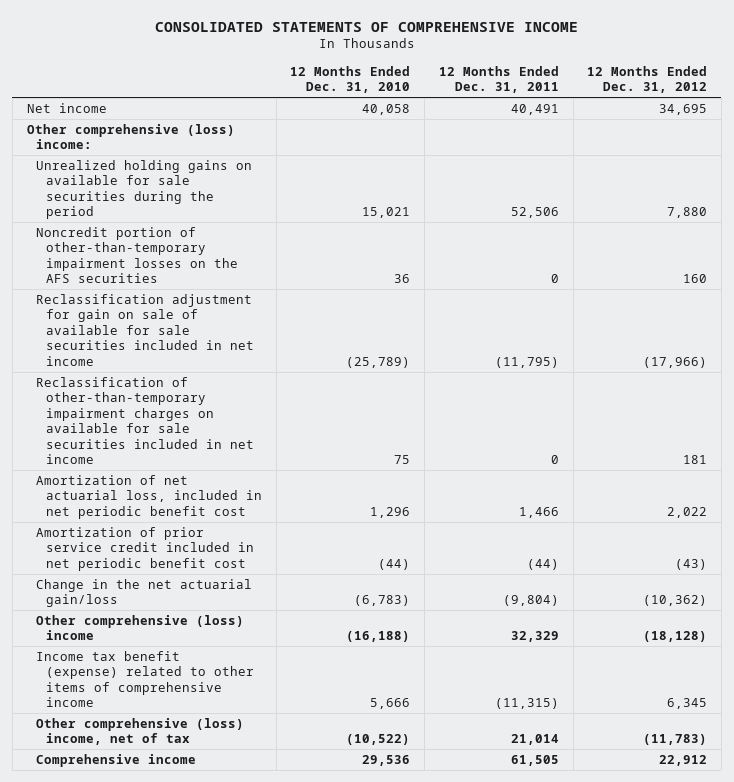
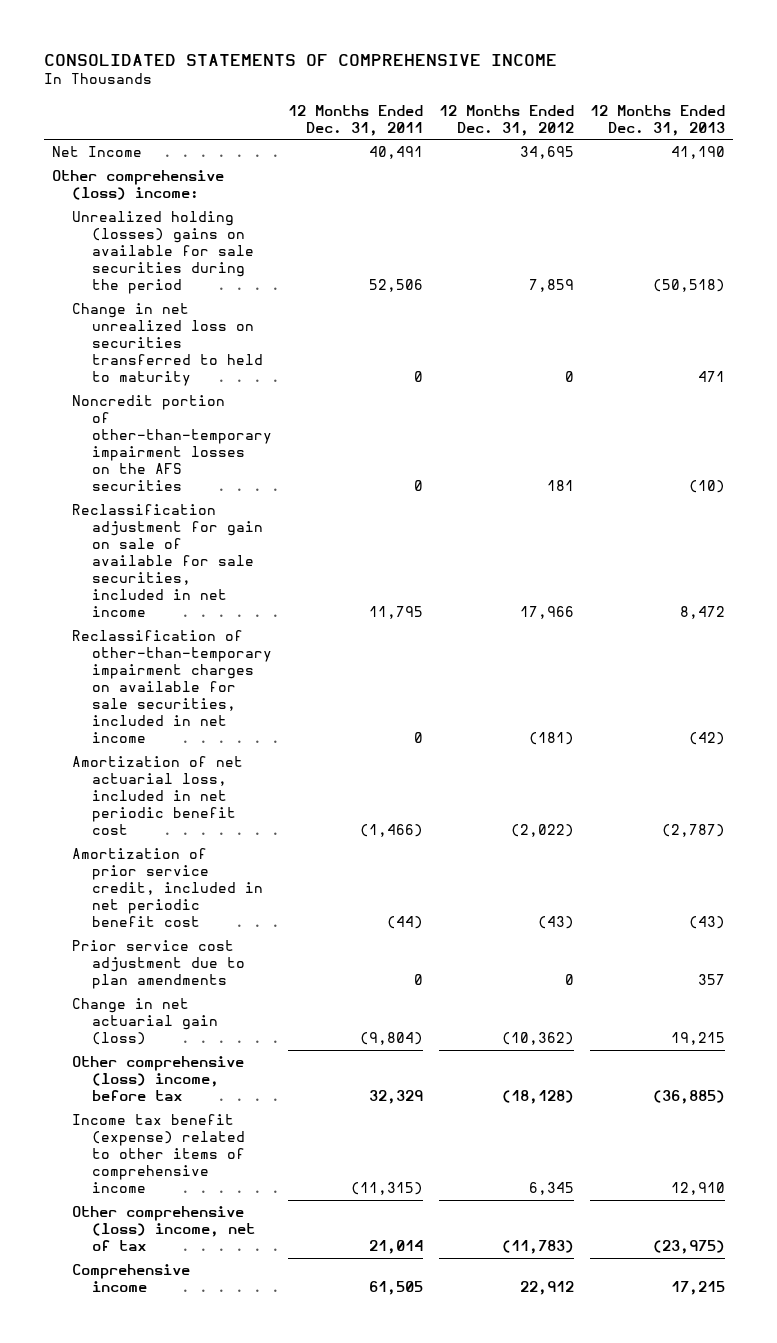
- | 12 Months Ended Dec. 31, 2010 | 12 Months Ended Dec. 31, 2011 | 12 Months Ended Dec. 31, 2012
+ | 12 Months Ended Dec. 31, 2011 | 12 Months Ended Dec. 31, 2012 | 12 Months Ended Dec. 31, 2013
- Net income | 40,058 | 40,491 | 34,695
+ Net Income | 40,491 | 34,695 | 41,190
- Unrealized holding gains on available for sale securities during the period | 15,021 | 52,506 | 7,880
- Noncredit portion of other-than-temporary impairment losses on the AFS securities | 36 | 0 | 160
- Reclassification adjustment for gain on sale of available for sale securities included in net income | (25,789) | (11,795) | (17,966)
- Reclassification of other-than-temporary impairment charges on available for sale securities included in net income | 75 | 0 | 181
- Amortization of net actuarial loss, included in net periodic benefit cost | 1,296 | 1,466 | 2,022
- Amortization of prior service credit included in net periodic benefit cost | (44) | (44) | (43)
- Change in the net actuarial gain/loss | (6,783) | (9,804) | (10,362)
- Other comprehensive (loss) income | (16,188) | 32,329 | (18,128)
+ Unrealized holding (losses) gains on available for sale securities during the period | 52,506 | 7,859 | (50,518)
+ Change in net unrealized loss on securities transferred to held to maturity | 0 | 0 | 471
+ Noncredit portion of other-than-temporary impairment losses on the AFS securities | 0 | 181 | (10)
+ Reclassification adjustment for gain on sale of available for sale securities, included in net income | 11,795 | 17,966 | 8,472
+ Reclassification of other-than-temporary impairment charges on available for sale securities, included in net income | 0 | (181) | (42)
+ Amortization of net actuarial loss, included in net periodic benefit cost | (1,466) | (2,022) | (2,787)
+ Amortization of prior service credit, included in net periodic benefit cost | (44) | (43) | (43)
+ Prior service cost adjustment due to plan amendments | 0 | 0 | 357
+ Change in net actuarial gain (loss) | (9,804) | (10,362) | 19,215
+ Other comprehensive (loss) income, before tax | 32,329 | (18,128) | (36,885)

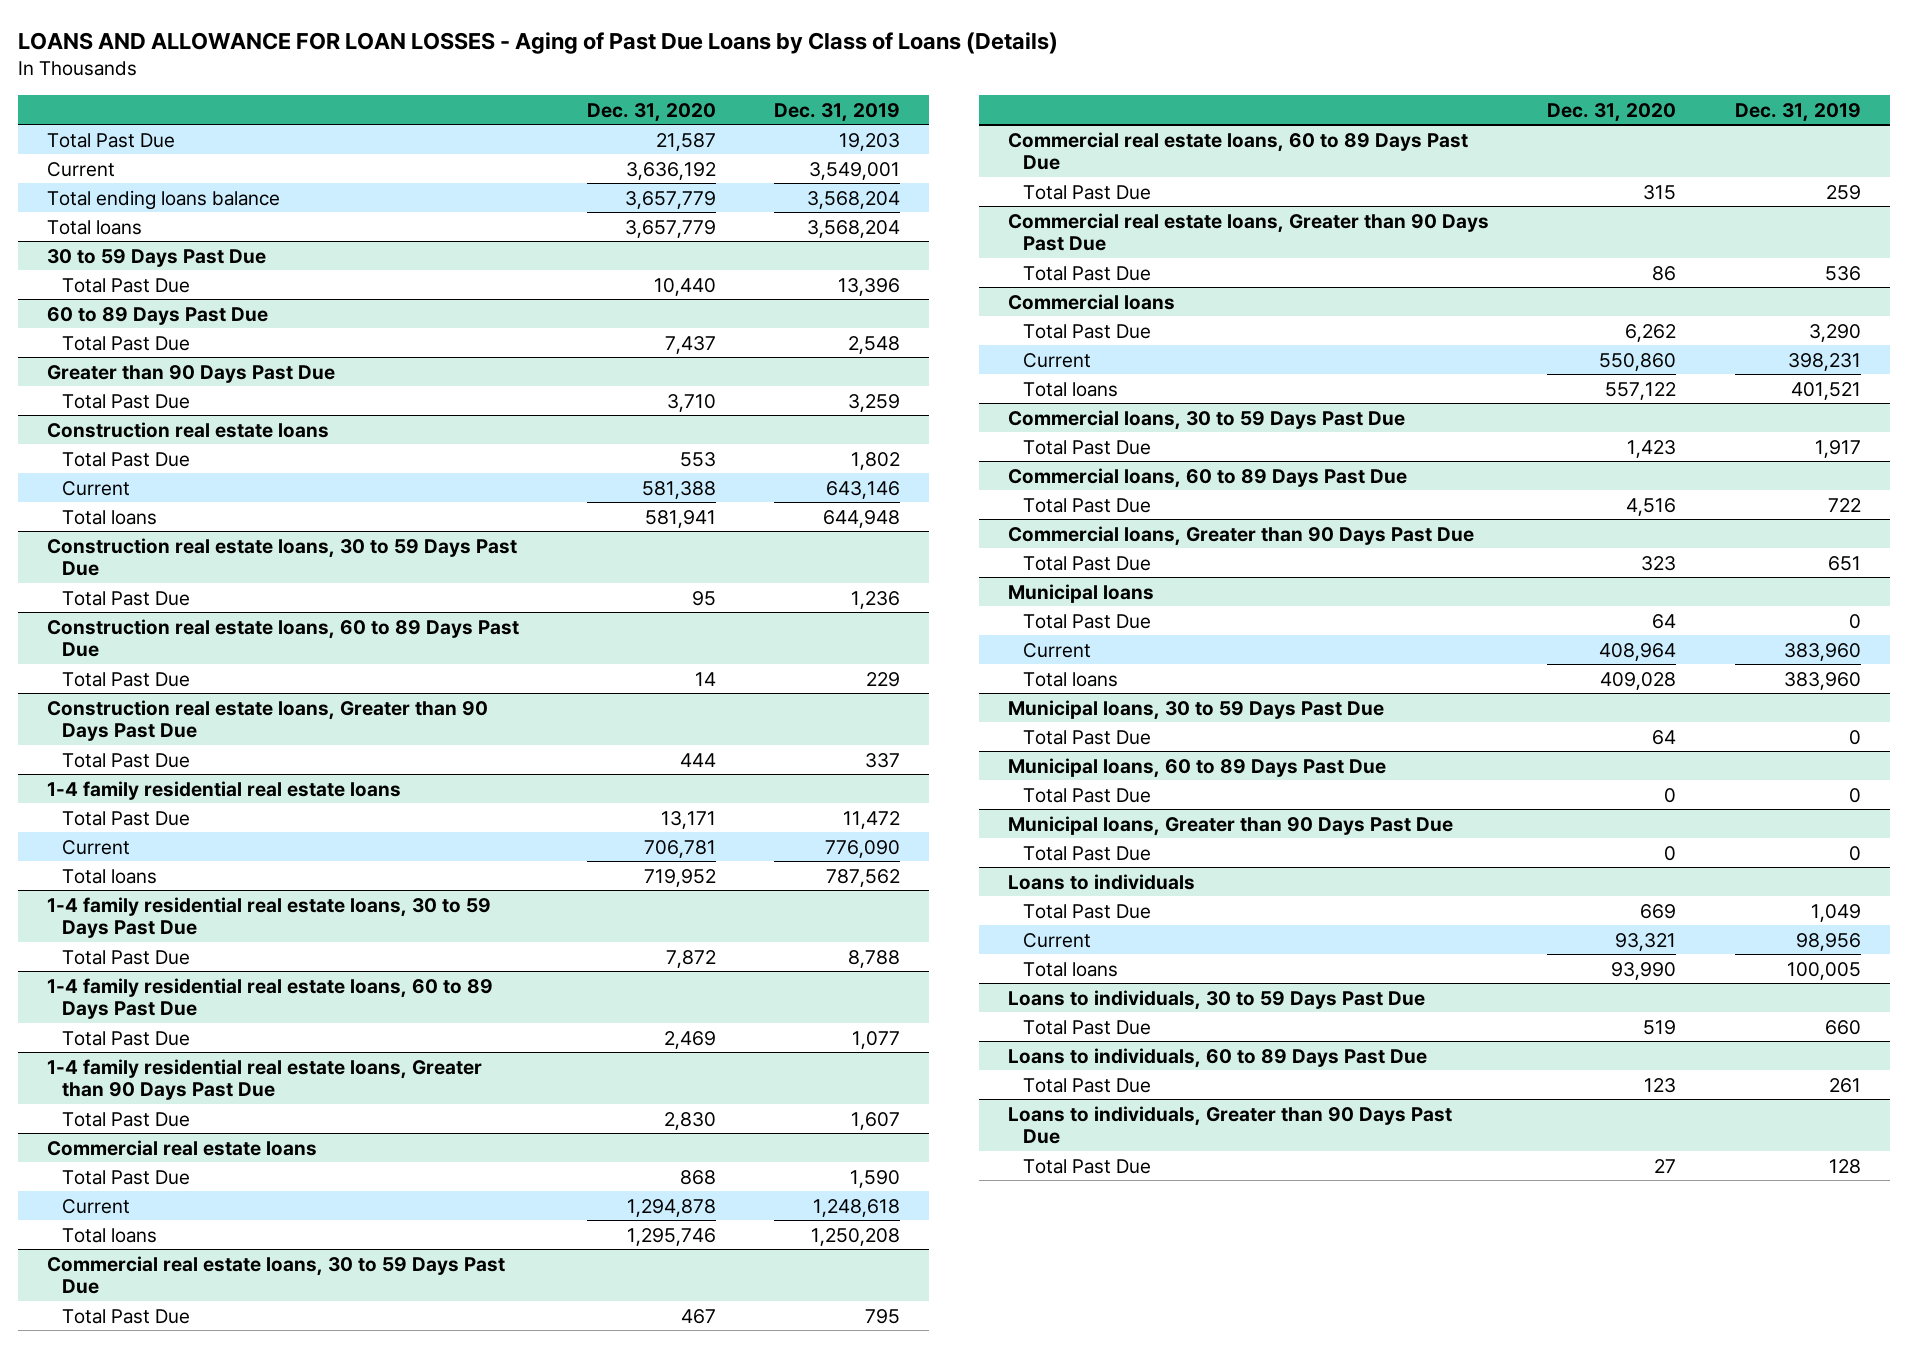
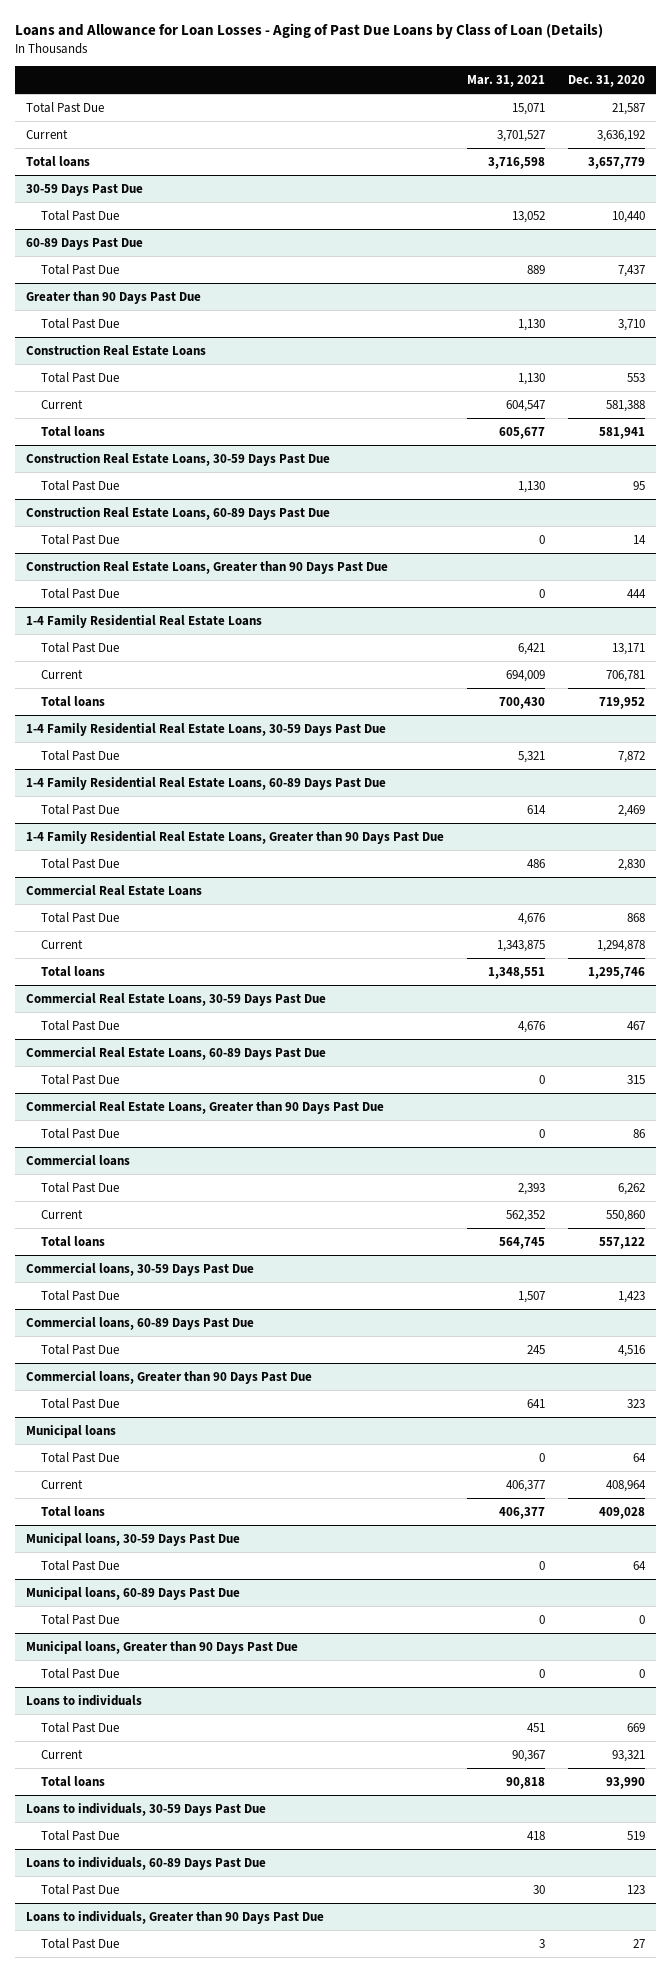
- LOANS AND ALLOWANCE FOR LOAN LOSSES - Aging of Past Due Loans by Class of Loans (Details)
+ Loans and Allowance for Loan Losses - Aging of Past Due Loans by Class of Loan (Details)
- | Dec. 31, 2020 | Dec. 31, 2019
+ | Mar. 31, 2021 | Dec. 31, 2020
- Total ending loans balance | 3,657,779 | 3,568,204
- 30 to 59 Days Past Due
+ 30-59 Days Past Due
- 60 to 89 Days Past Due
+ 60-89 Days Past Due
- Construction real estate loans
+ Construction Real Estate Loans
- Construction real estate loans, 30 to 59 Days Past Due
+ Construction Real Estate Loans, 30-59 Days Past Due
- Construction real estate loans, 60 to 89 Days Past Due
+ Construction Real Estate Loans, 60-89 Days Past Due
- Construction real estate loans, Greater than 90 Days Past Due
+ Construction Real Estate Loans, Greater than 90 Days Past Due
- 1-4 family residential real estate loans
+ 1-4 Family Residential Real Estate Loans
- 1-4 family residential real estate loans, 30 to 59 Days Past Due
+ 1-4 Family Residential Real Estate Loans, 30-59 Days Past Due
- 1-4 family residential real estate loans, 60 to 89 Days Past Due
+ 1-4 Family Residential Real Estate Loans, 60-89 Days Past Due
- 1-4 family residential real estate loans, Greater than 90 Days Past Due
+ 1-4 Family Residential Real Estate Loans, Greater than 90 Days Past Due
- Commercial real estate loans
+ Commercial Real Estate Loans
- Commercial real estate loans, 30 to 59 Days Past Due
+ Commercial Real Estate Loans, 30-59 Days Past Due
- Commercial real estate loans, 60 to 89 Days Past Due
+ Commercial Real Estate Loans, 60-89 Days Past Due
- Commercial real estate loans, Greater than 90 Days Past Due
+ Commercial Real Estate Loans, Greater than 90 Days Past Due
- Commercial loans, 30 to 59 Days Past Due
+ Commercial loans, 30-59 Days Past Due
- Commercial loans, 60 to 89 Days Past Due
+ Commercial loans, 60-89 Days Past Due
- Municipal loans, 30 to 59 Days Past Due
+ Municipal loans, 30-59 Days Past Due
- Municipal loans, 60 to 89 Days Past Due
+ Municipal loans, 60-89 Days Past Due
- Loans to individuals, 30 to 59 Days Past Due
+ Loans to individuals, 30-59 Days Past Due
- Loans to individuals, 60 to 89 Days Past Due
+ Loans to individuals, 60-89 Days Past Due

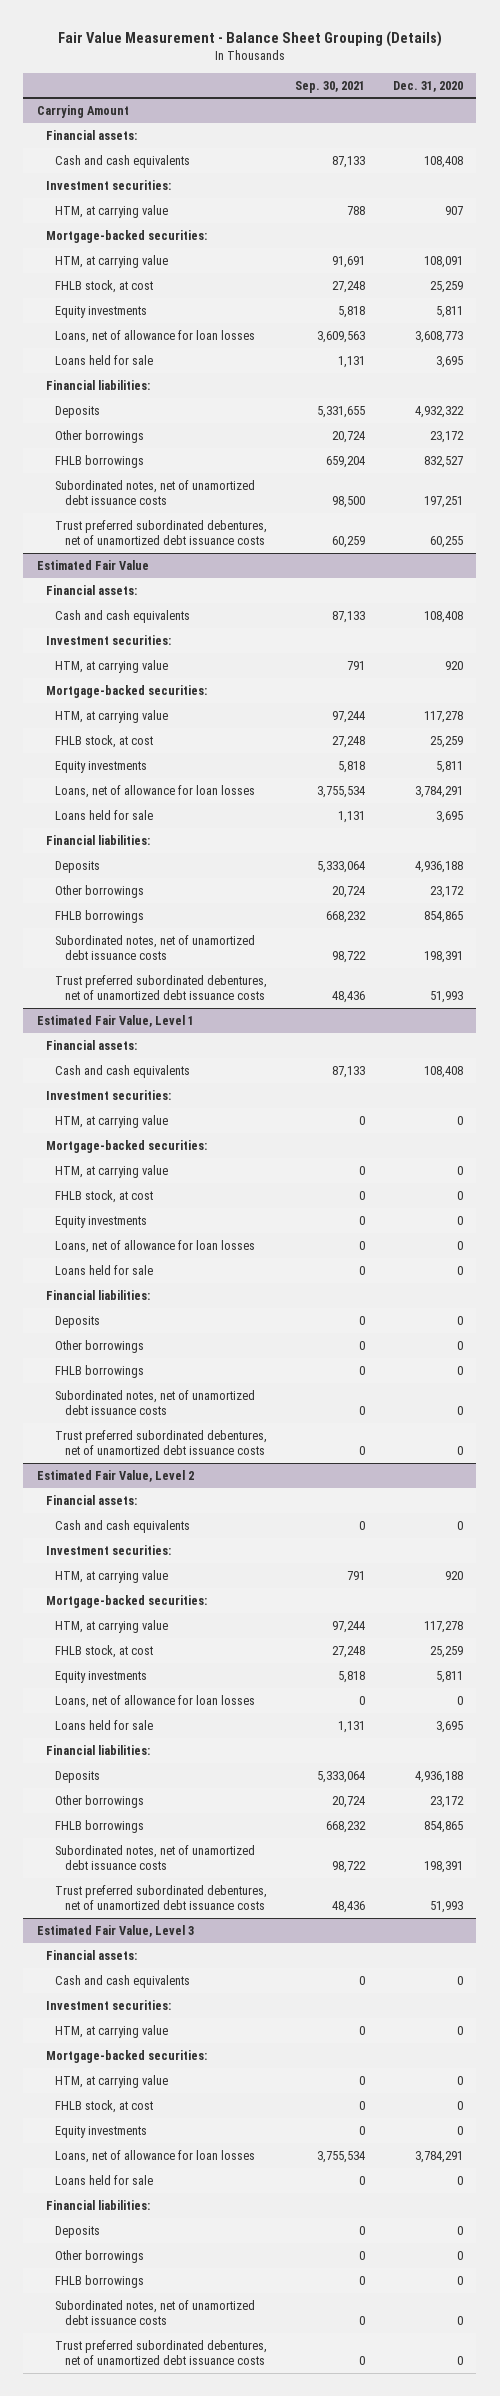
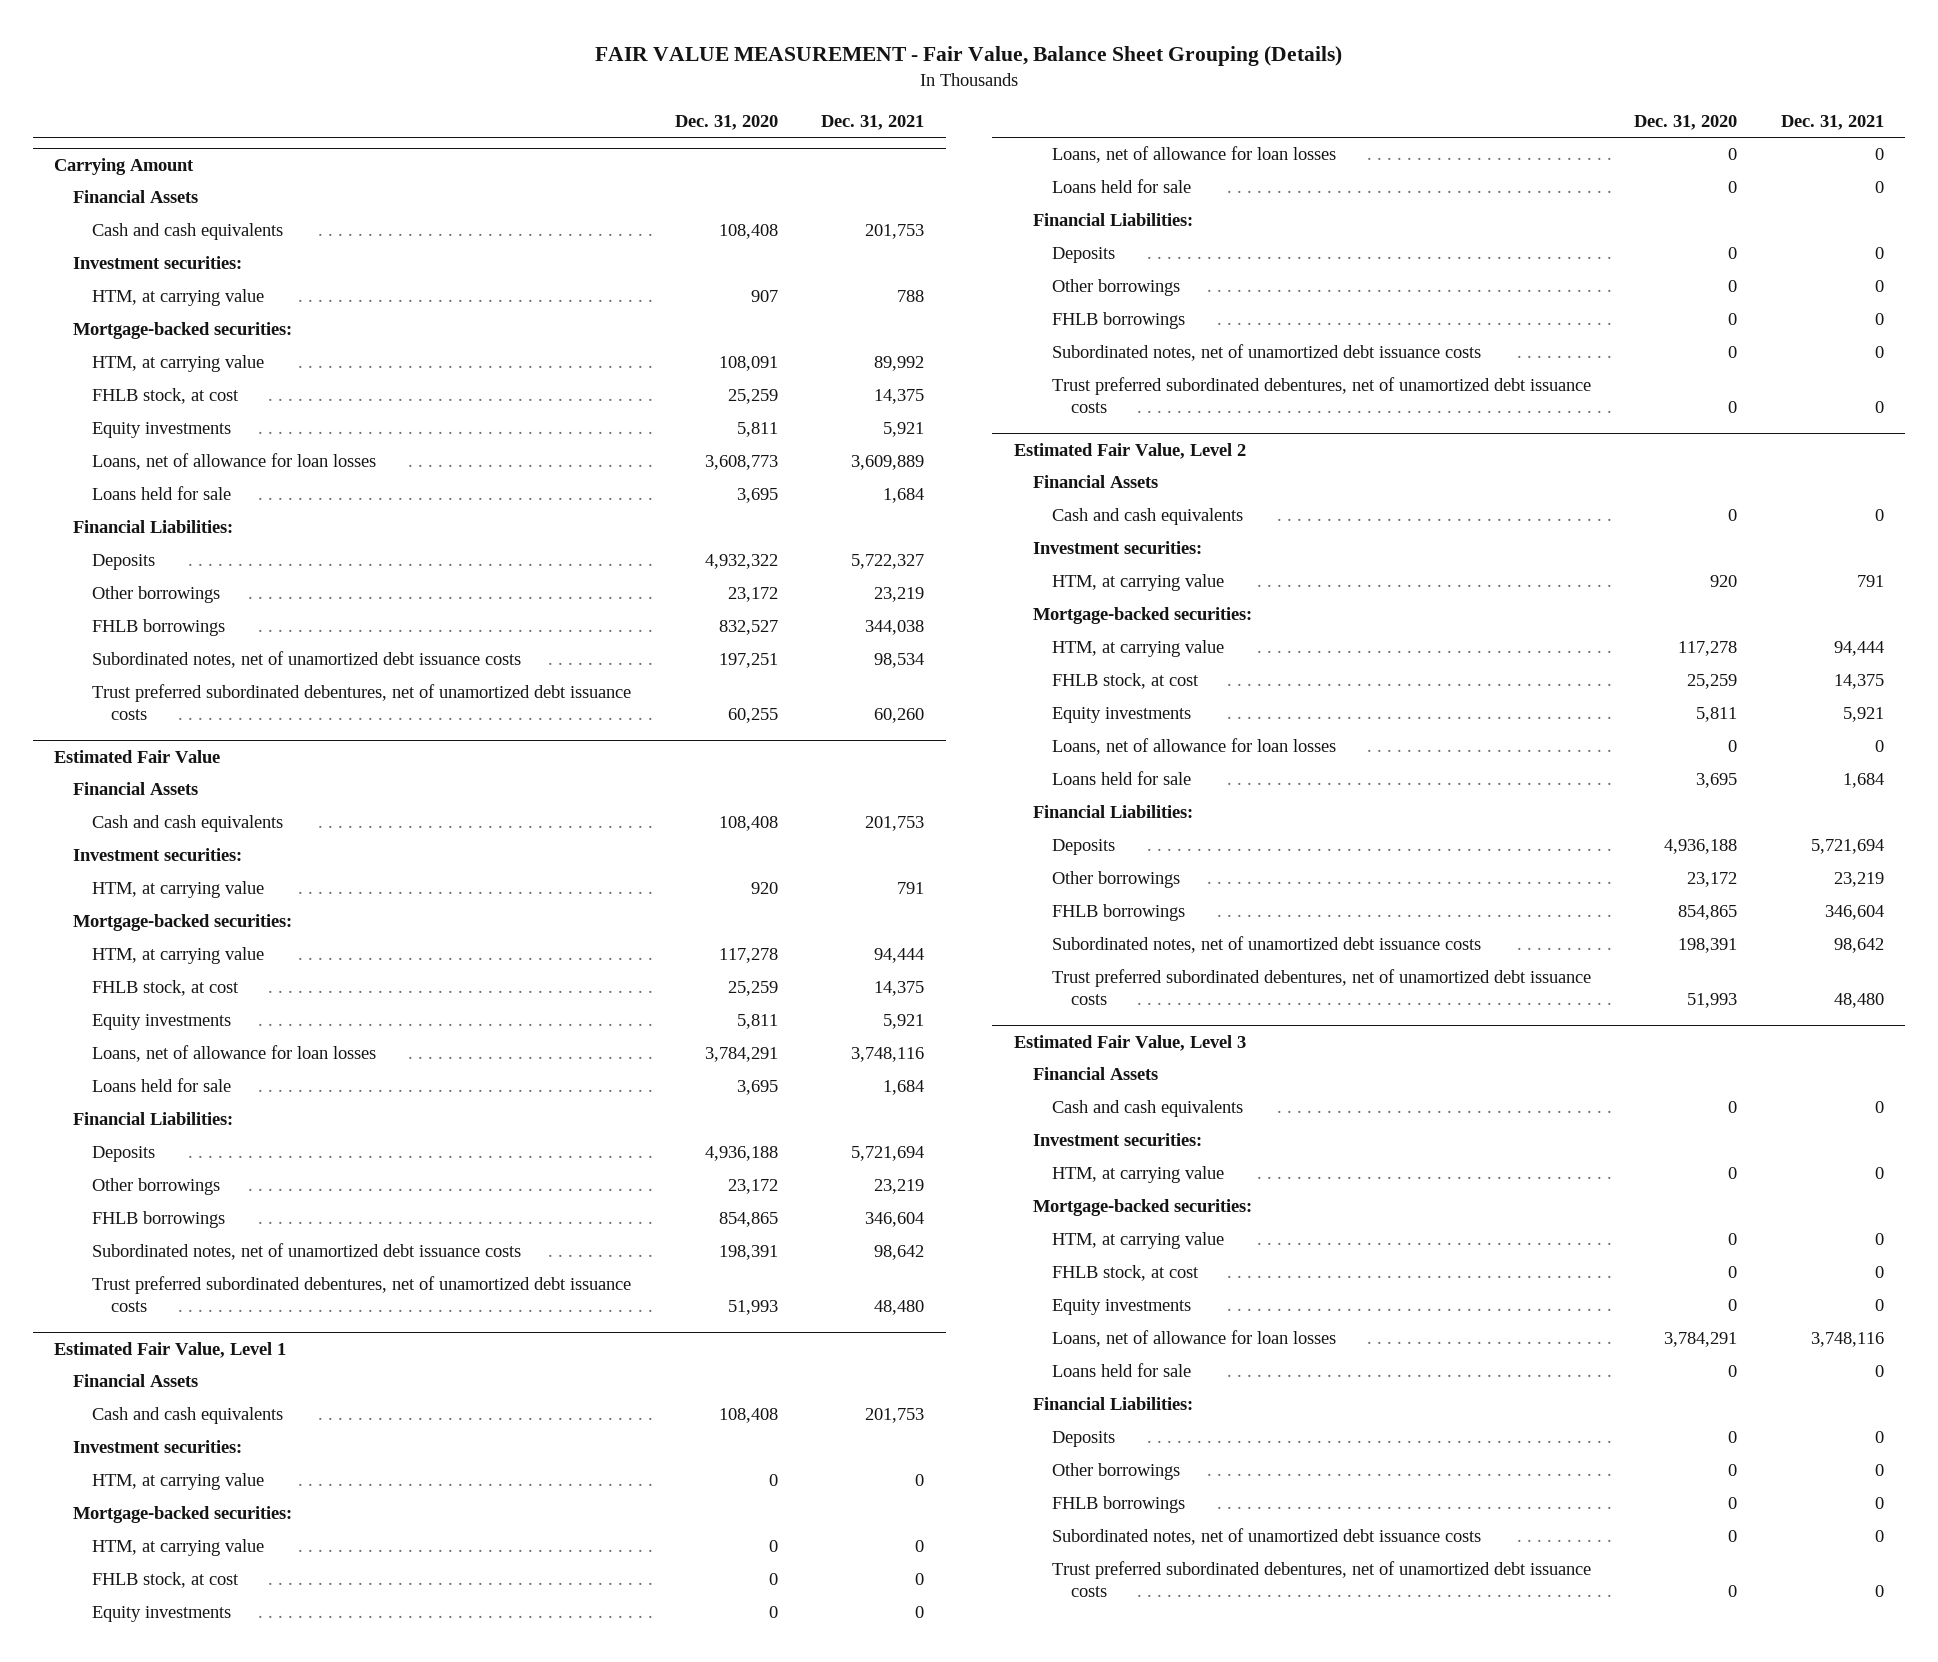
- Fair Value Measurement - Balance Sheet Grouping (Details)
+ FAIR VALUE MEASUREMENT - Fair Value, Balance Sheet Grouping (Details)
- | Sep. 30, 2021 | Dec. 31, 2020
+ | Dec. 31, 2020 | Dec. 31, 2021
@ Carrying Amount
- Financial assets:
+ Financial Assets
- Financial liabilities:
+ Financial Liabilities:
@ Estimated Fair Value
- Financial assets:
+ Financial Assets
- Financial liabilities:
+ Financial Liabilities:
@ Estimated Fair Value, Level 1
- Financial assets:
+ Financial Assets
- Financial liabilities:
+ Financial Liabilities:
@ Estimated Fair Value, Level 2
- Financial assets:
+ Financial Assets
- Financial liabilities:
+ Financial Liabilities:
@ Estimated Fair Value, Level 3
- Financial assets:
+ Financial Assets
- Financial liabilities:
+ Financial Liabilities:

